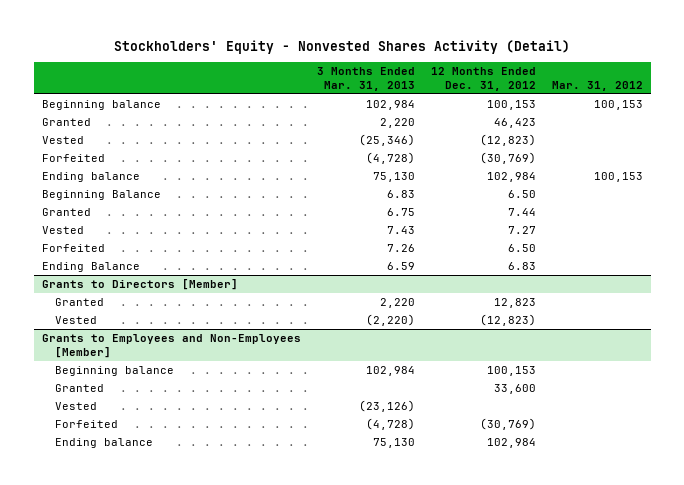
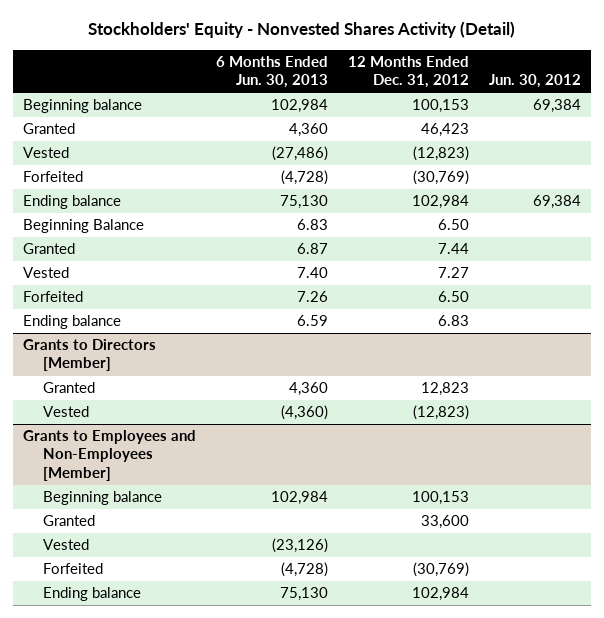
- | 3 Months Ended Mar. 31, 2013 | 12 Months Ended Dec. 31, 2012 | Mar. 31, 2012
+ | 6 Months Ended Jun. 30, 2013 | 12 Months Ended Dec. 31, 2012 | Jun. 30, 2012
- Ending Balance | 6.59 | 6.83 |
+ Ending balance | 6.59 | 6.83 |

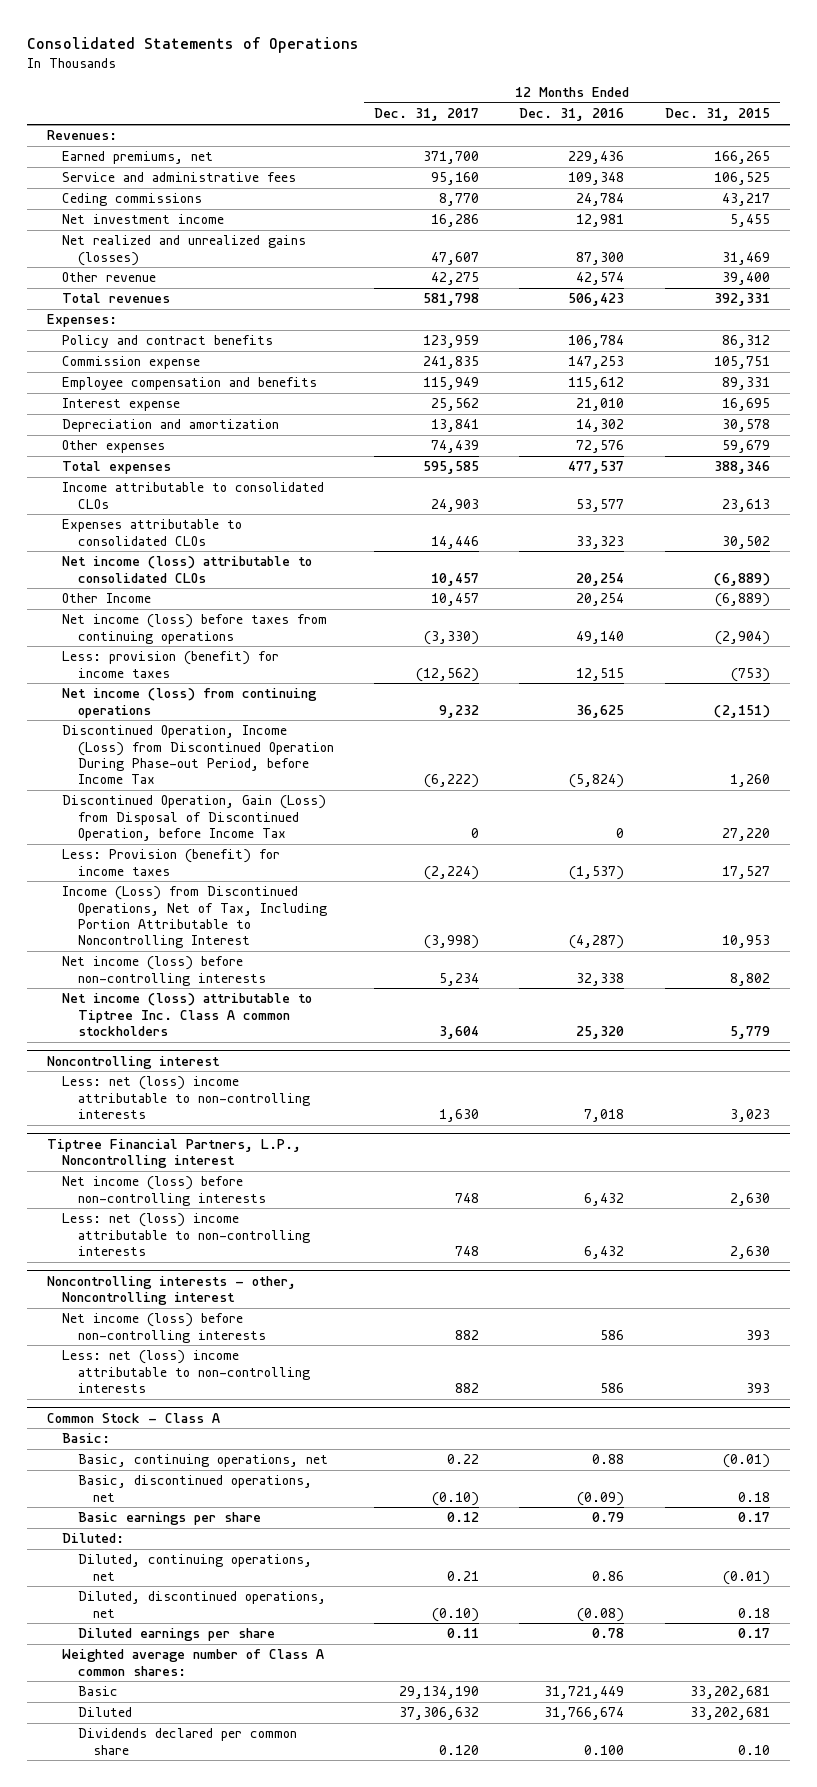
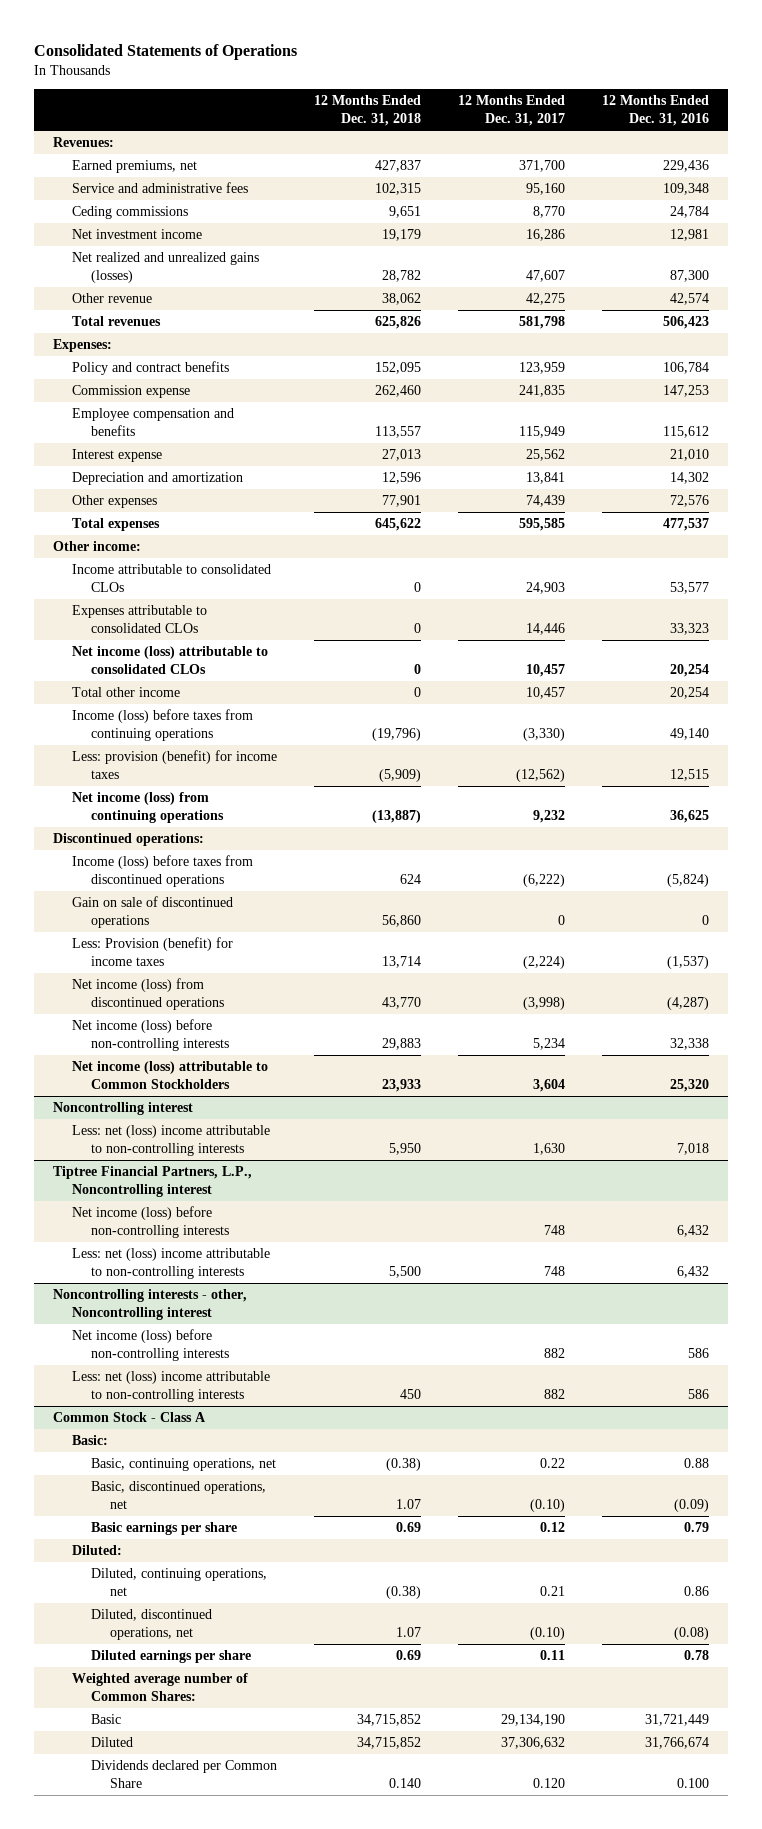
- | 12 Months Ended Dec. 31, 2017 | 12 Months Ended Dec. 31, 2016 | 12 Months Ended Dec. 31, 2015
+ | 12 Months Ended Dec. 31, 2018 | 12 Months Ended Dec. 31, 2017 | 12 Months Ended Dec. 31, 2016
+ Other income:
- Other Income | 10,457 | 20,254 | (6,889)
- Net income (loss) before taxes from continuing operations | (3,330) | 49,140 | (2,904)
+ Total other income | 0 | 10,457 | 20,254
+ Income (loss) before taxes from continuing operations | (19,796) | (3,330) | 49,140
- Discontinued Operation, Income (Loss) from Discontinued Operation During Phase-out Period, before Income Tax | (6,222) | (5,824) | 1,260
- Discontinued Operation, Gain (Loss) from Disposal of Discontinued Operation, before Income Tax | 0 | 0 | 27,220
+ Discontinued operations:
+ Income (loss) before taxes from discontinued operations | 624 | (6,222) | (5,824)
+ Gain on sale of discontinued operations | 56,860 | 0 | 0
- Income (Loss) from Discontinued Operations, Net of Tax, Including Portion Attributable to Noncontrolling Interest | (3,998) | (4,287) | 10,953
+ Net income (loss) from discontinued operations | 43,770 | (3,998) | (4,287)
- Net income (loss) attributable to Tiptree Inc. Class A common stockholders | 3,604 | 25,320 | 5,779
+ Net income (loss) attributable to Common Stockholders | 23,933 | 3,604 | 25,320
@ Common Stock - Class A
- Weighted average number of Class A common shares:
+ Weighted average number of Common Shares:
- Dividends declared per common share | 0.120 | 0.100 | 0.10
+ Dividends declared per Common Share | 0.140 | 0.120 | 0.100

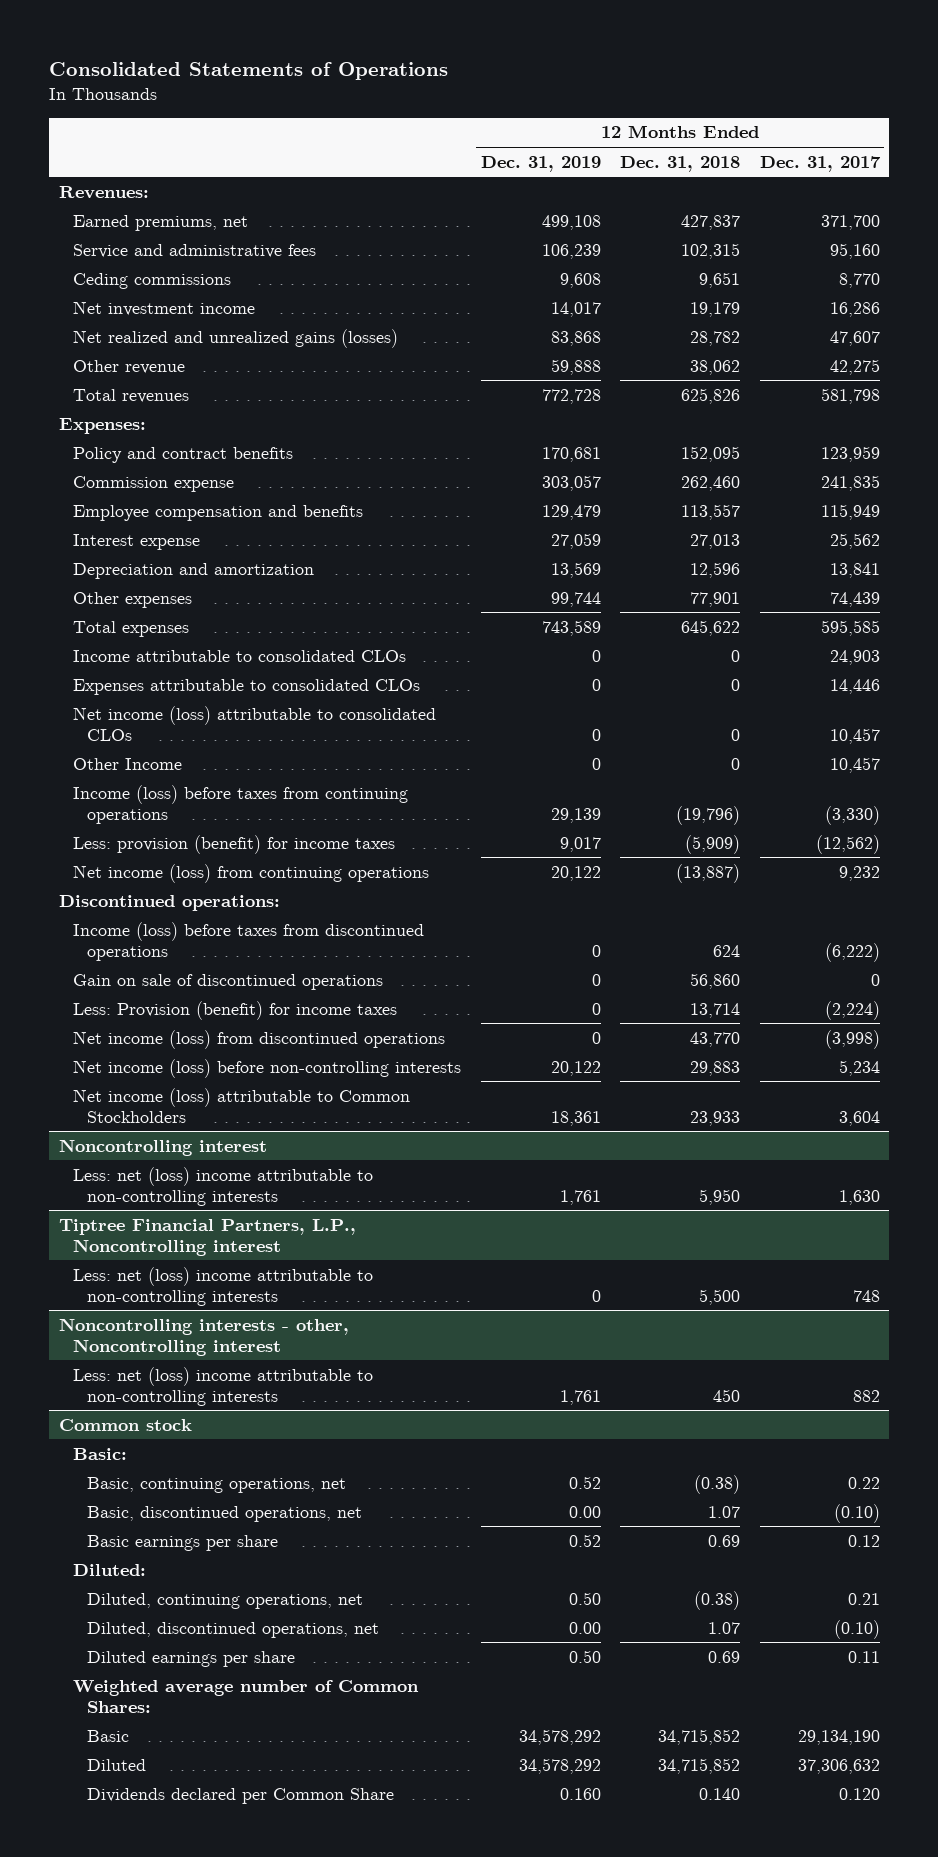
- | 12 Months Ended Dec. 31, 2018 | 12 Months Ended Dec. 31, 2017 | 12 Months Ended Dec. 31, 2016
+ | 12 Months Ended Dec. 31, 2019 | 12 Months Ended Dec. 31, 2018 | 12 Months Ended Dec. 31, 2017
- Other income:
- Total other income | 0 | 10,457 | 20,254
+ Other Income | 0 | 0 | 10,457
@ Tiptree Financial Partners, L.P., Noncontrolling interest
- Net income (loss) before non-controlling interests | | 748 | 6,432
@ Noncontrolling interests - other, Noncontrolling interest
- Net income (loss) before non-controlling interests | | 882 | 586
- Common Stock - Class A
+ Common stock

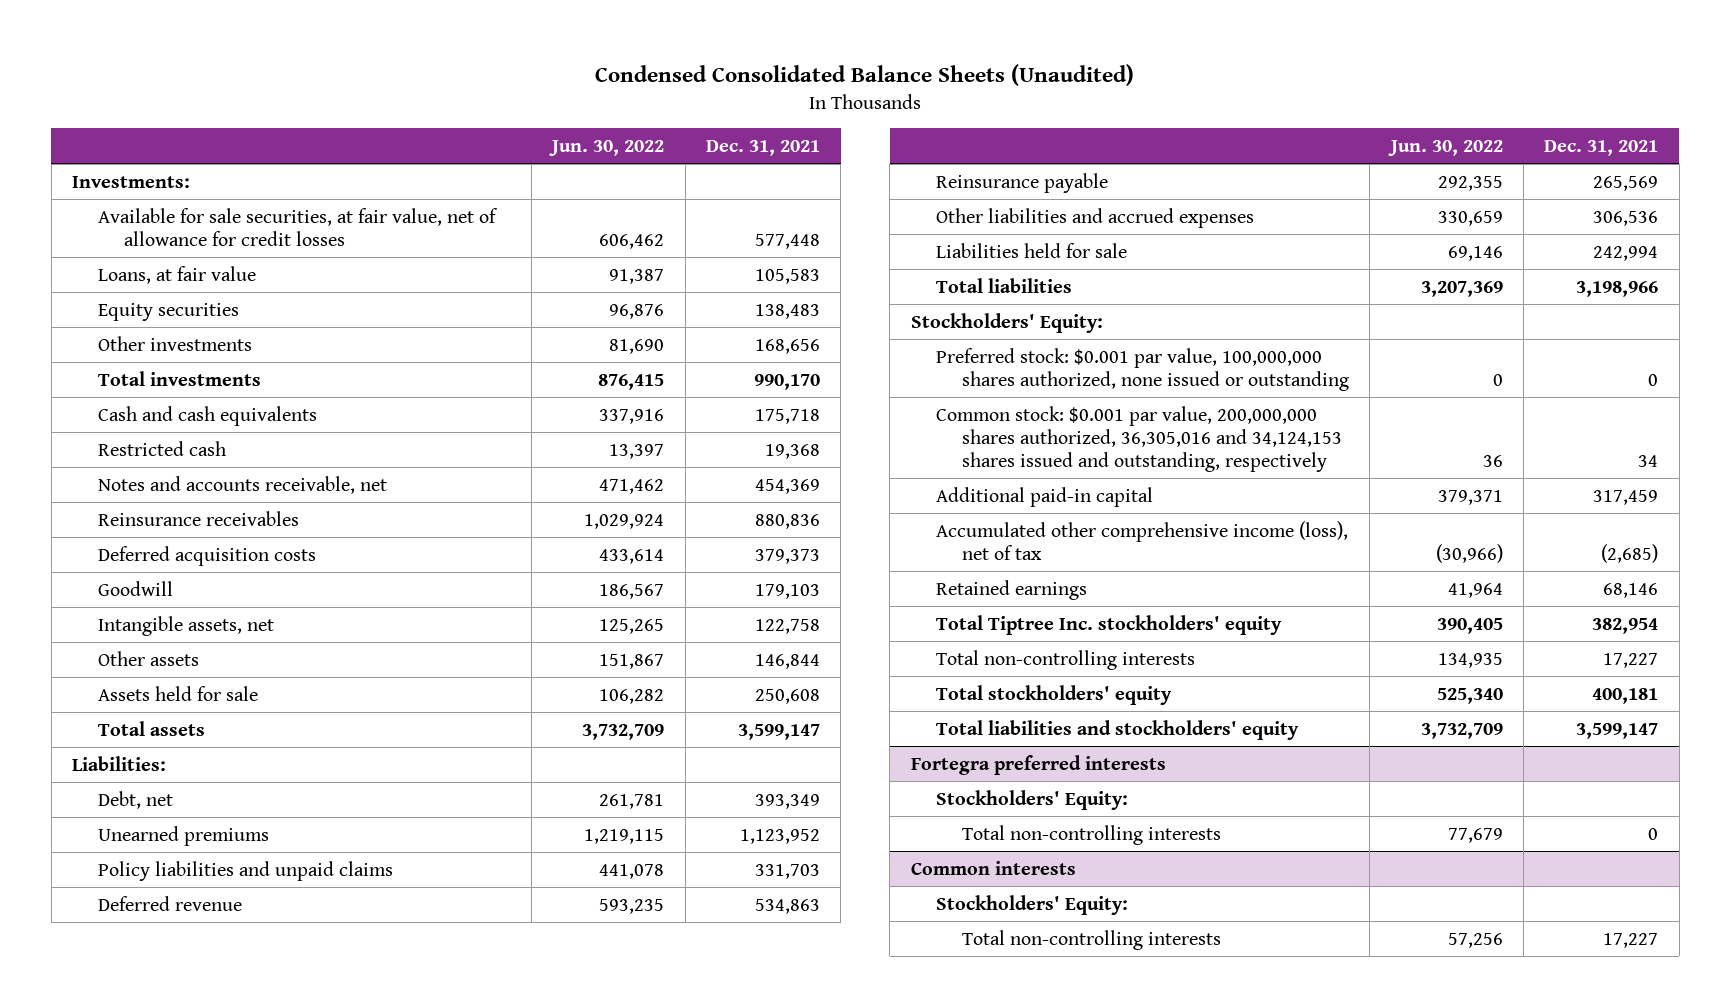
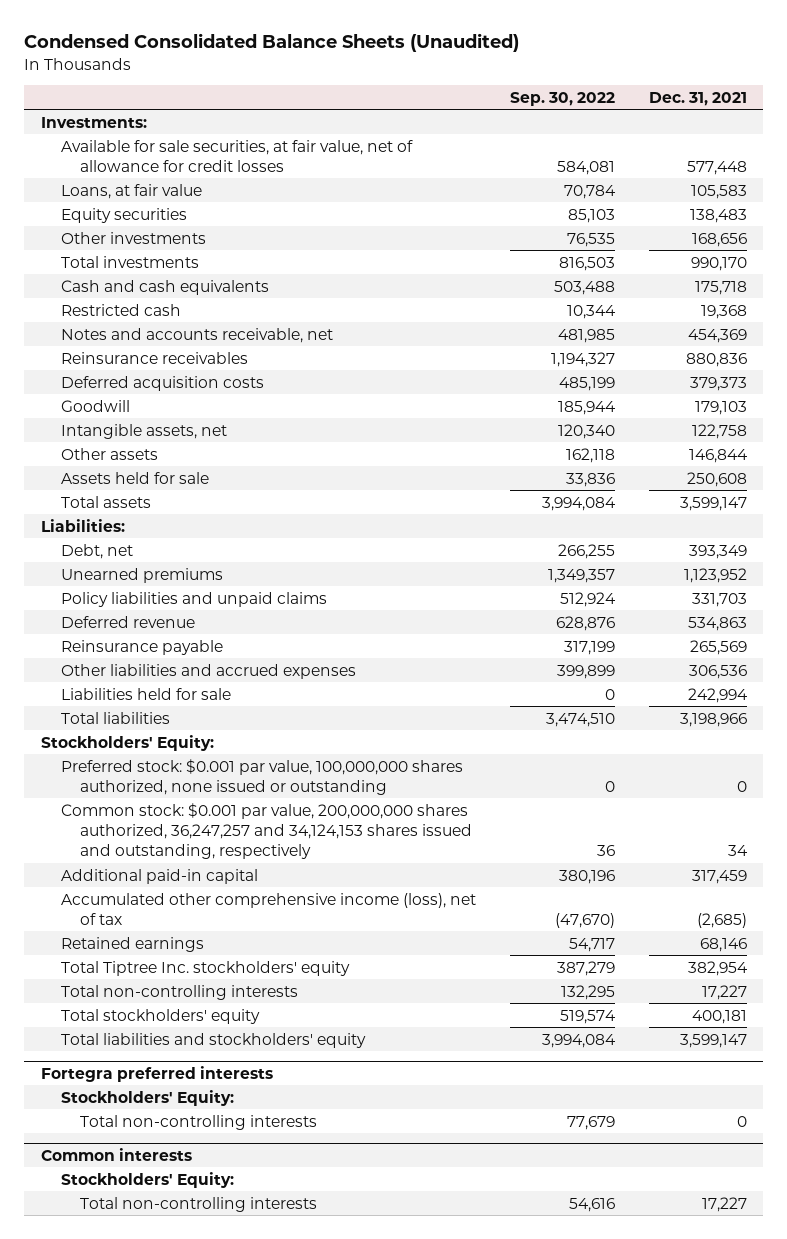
- | Jun. 30, 2022 | Dec. 31, 2021
+ | Sep. 30, 2022 | Dec. 31, 2021
- Common stock: $0.001 par value, 200,000,000 shares authorized, 36,305,016 and 34,124,153 shares issued and outstanding, respectively | 36 | 34
+ Common stock: $0.001 par value, 200,000,000 shares authorized, 36,247,257 and 34,124,153 shares issued and outstanding, respectively | 36 | 34

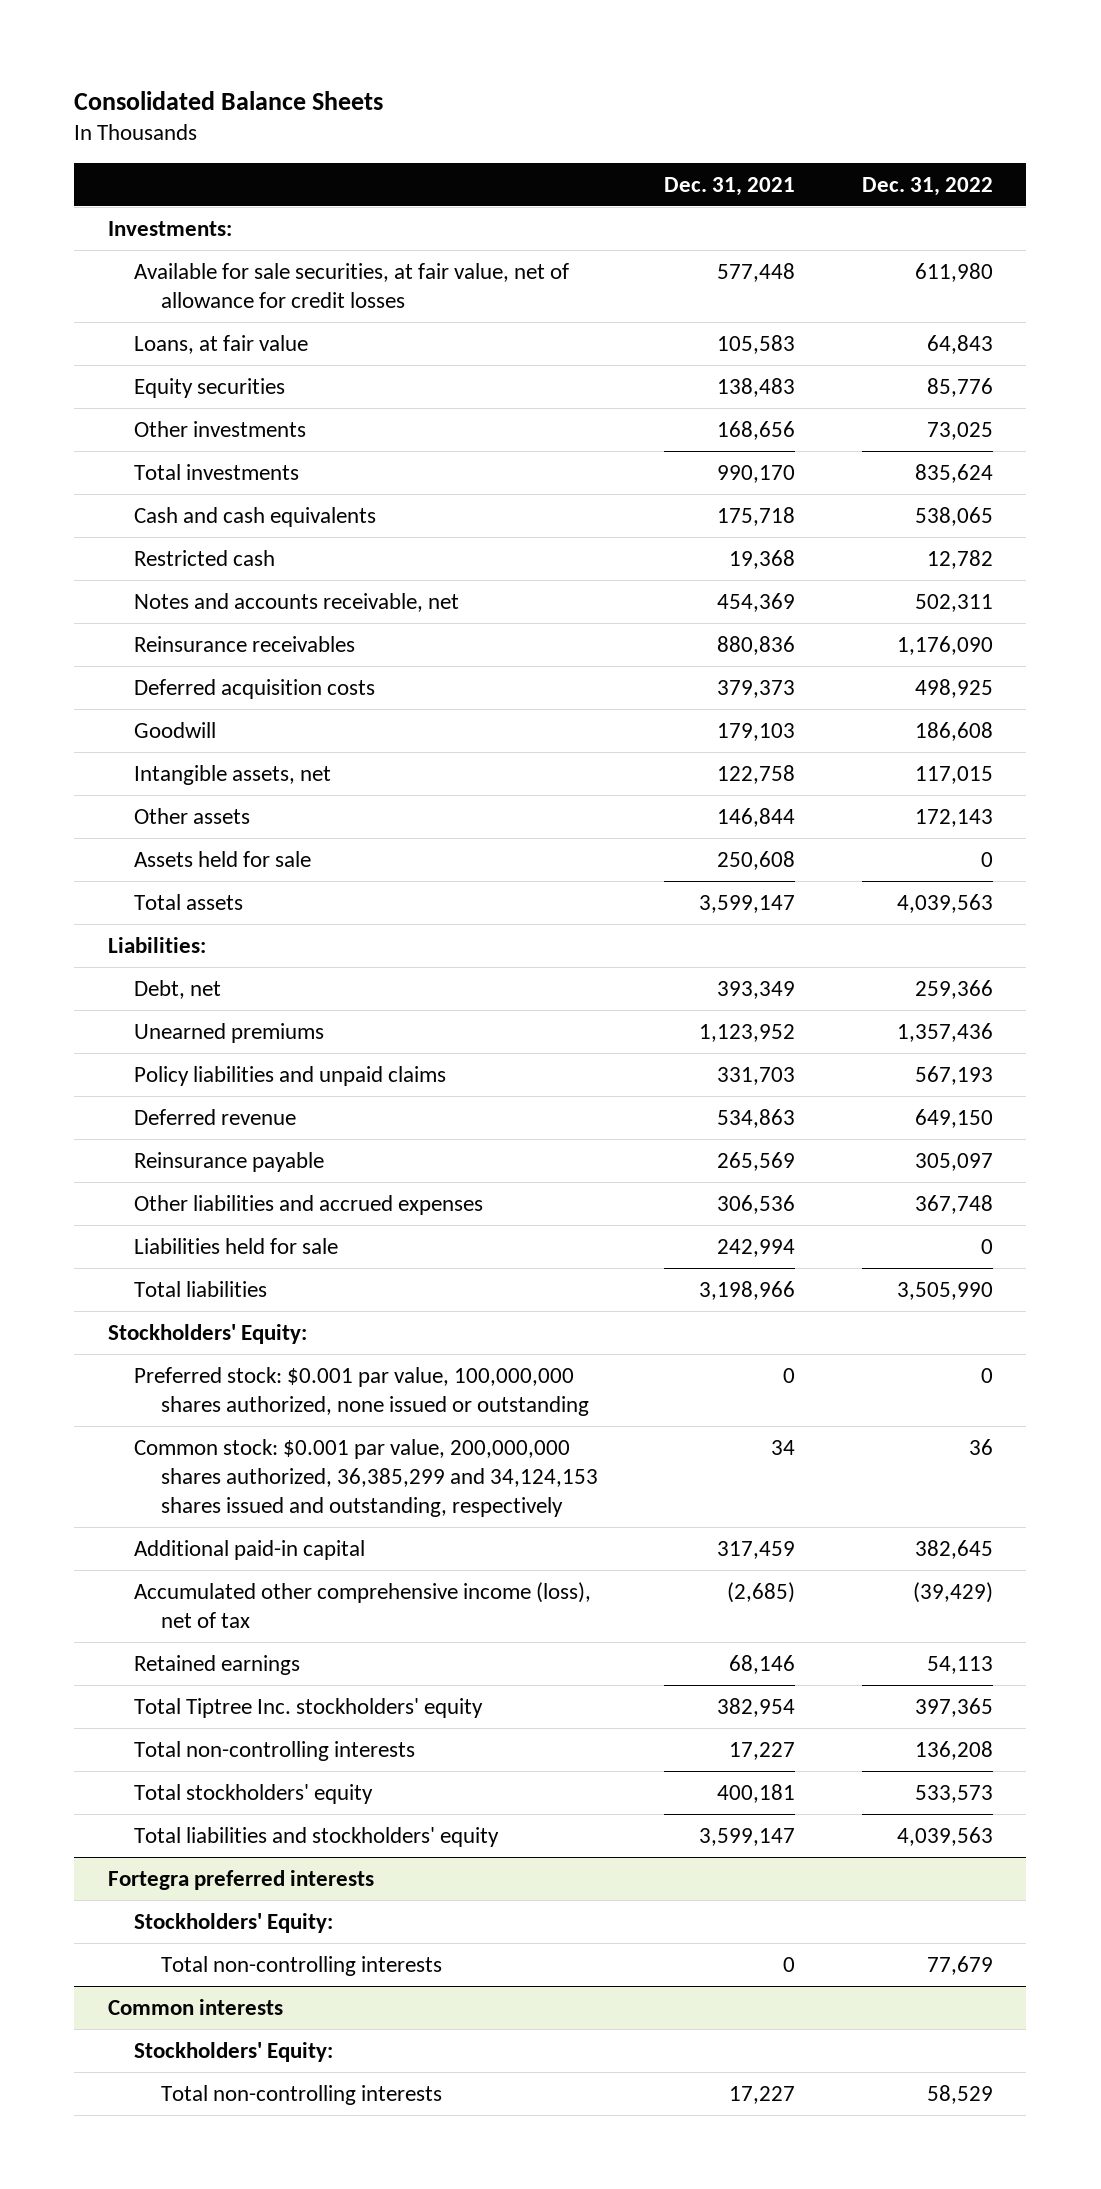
- Condensed Consolidated Balance Sheets (Unaudited)
+ Consolidated Balance Sheets
- | Sep. 30, 2022 | Dec. 31, 2021
+ | Dec. 31, 2021 | Dec. 31, 2022
- Common stock: $0.001 par value, 200,000,000 shares authorized, 36,247,257 and 34,124,153 shares issued and outstanding, respectively | 36 | 34
+ Common stock: $0.001 par value, 200,000,000 shares authorized, 36,385,299 and 34,124,153 shares issued and outstanding, respectively | 34 | 36

